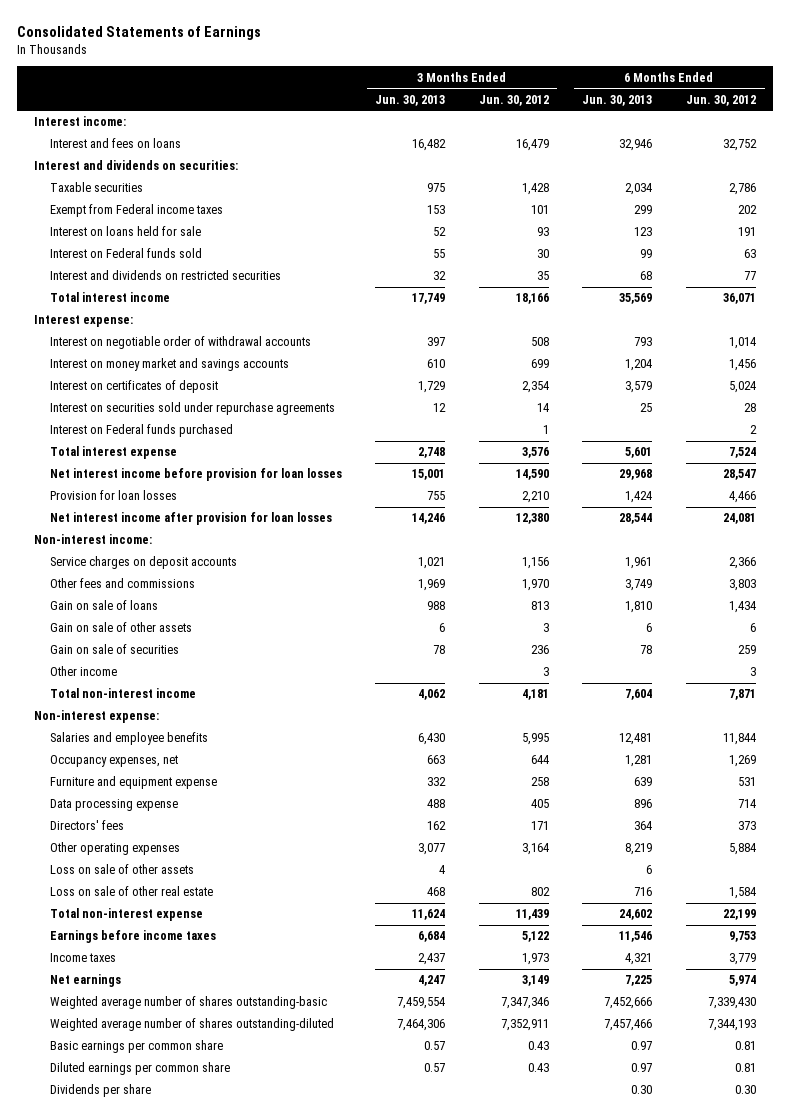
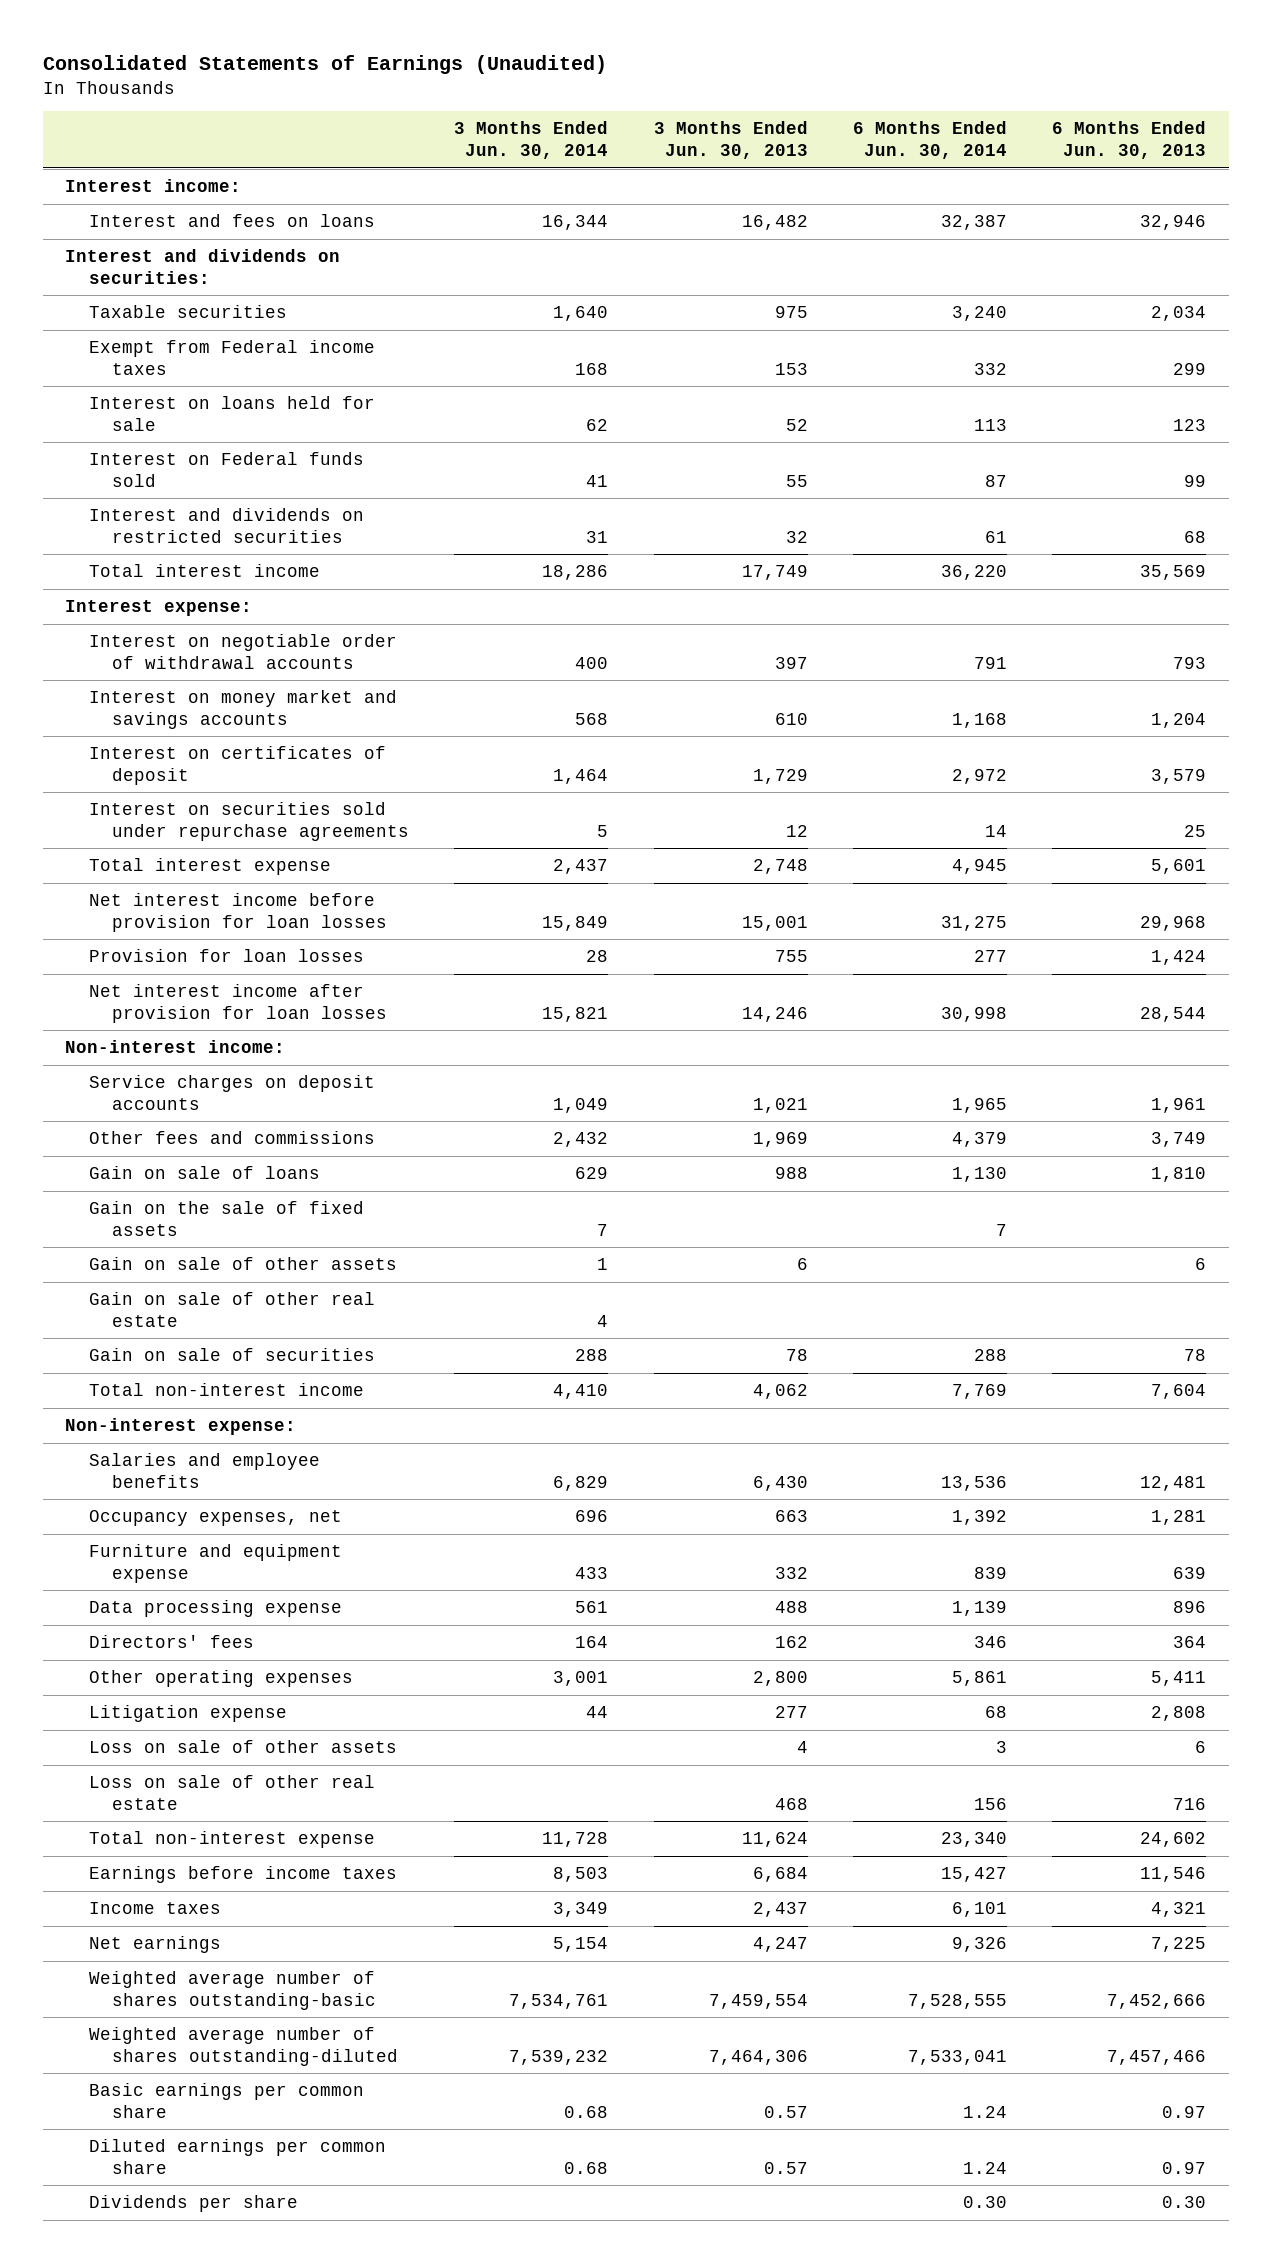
- Consolidated Statements of Earnings
+ Consolidated Statements of Earnings (Unaudited)
- | 3 Months Ended Jun. 30, 2013 | 3 Months Ended Jun. 30, 2012 | 6 Months Ended Jun. 30, 2013 | 6 Months Ended Jun. 30, 2012
+ | 3 Months Ended Jun. 30, 2014 | 3 Months Ended Jun. 30, 2013 | 6 Months Ended Jun. 30, 2014 | 6 Months Ended Jun. 30, 2013
- Interest on Federal funds purchased | | 1 | | 2
+ Gain on the sale of fixed assets | 7 | | 7 |
+ Gain on sale of other real estate | 4 | | |
- Other income | | 3 | | 3
- Other operating expenses | 3,077 | 3,164 | 8,219 | 5,884
+ Other operating expenses | 3,001 | 2,800 | 5,861 | 5,411
+ Litigation expense | 44 | 277 | 68 | 2,808

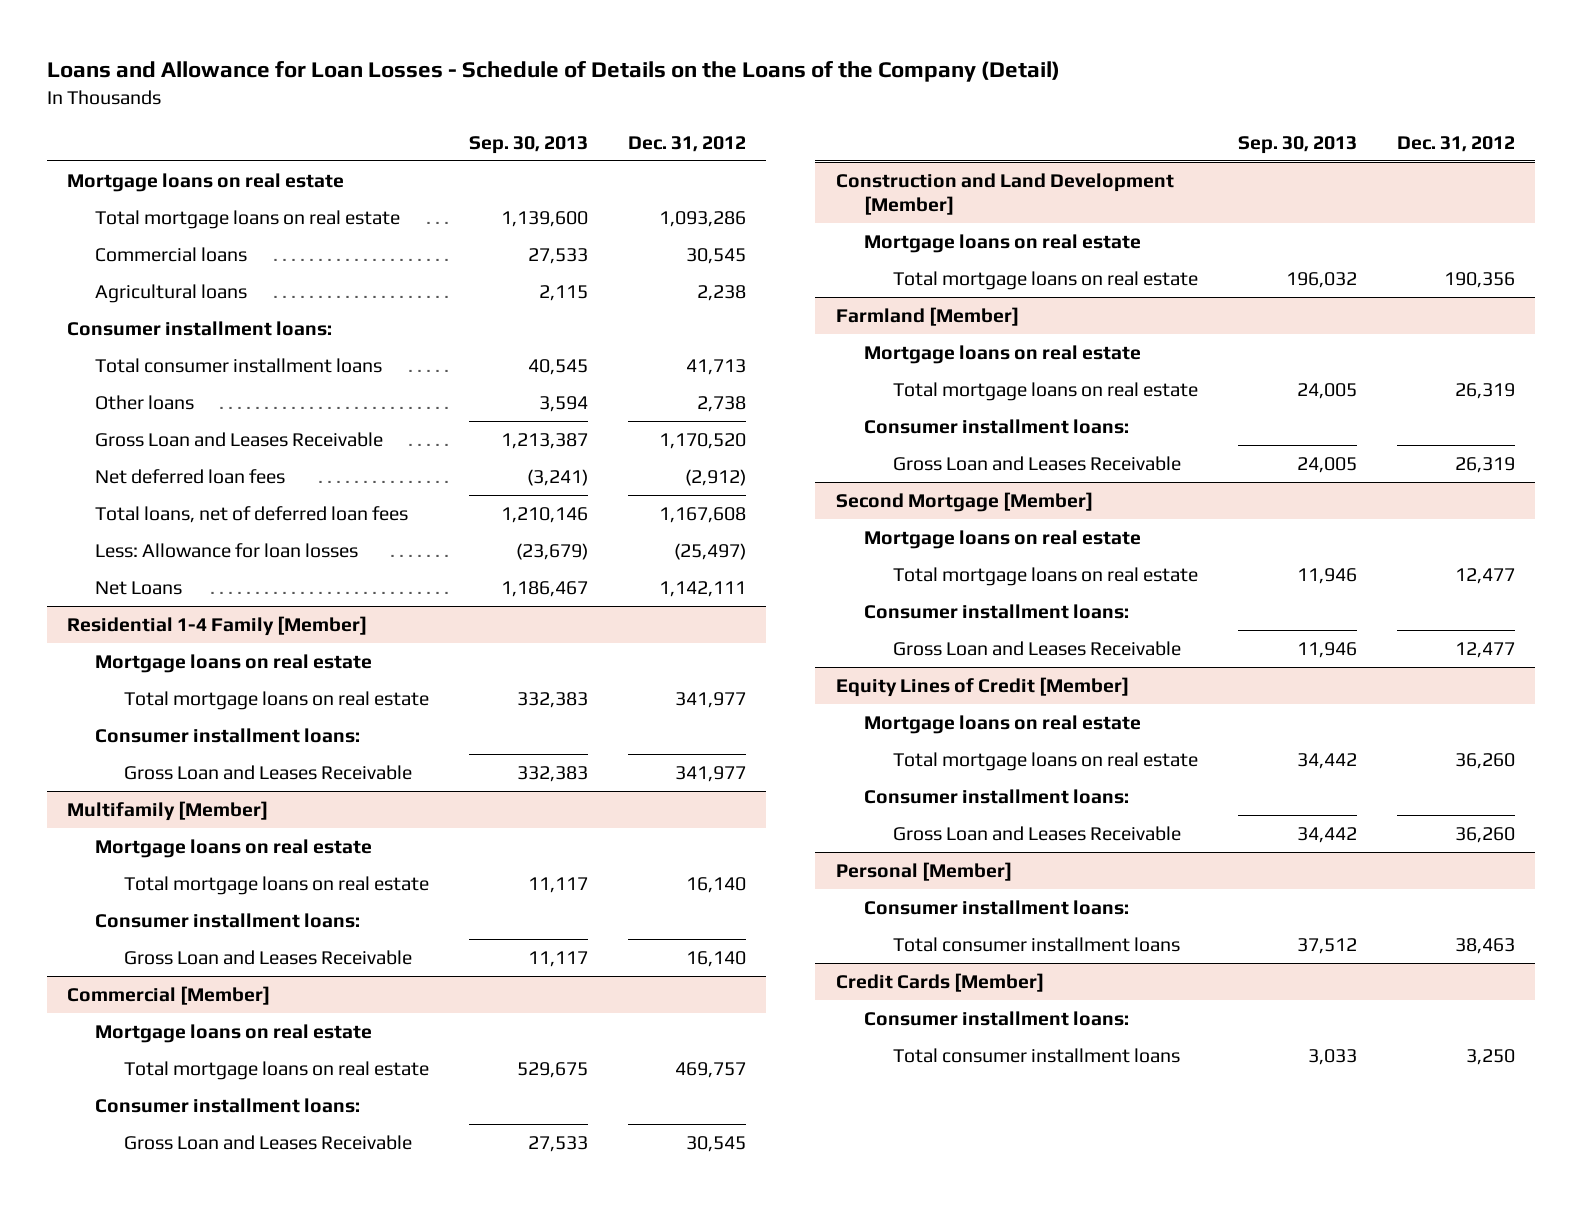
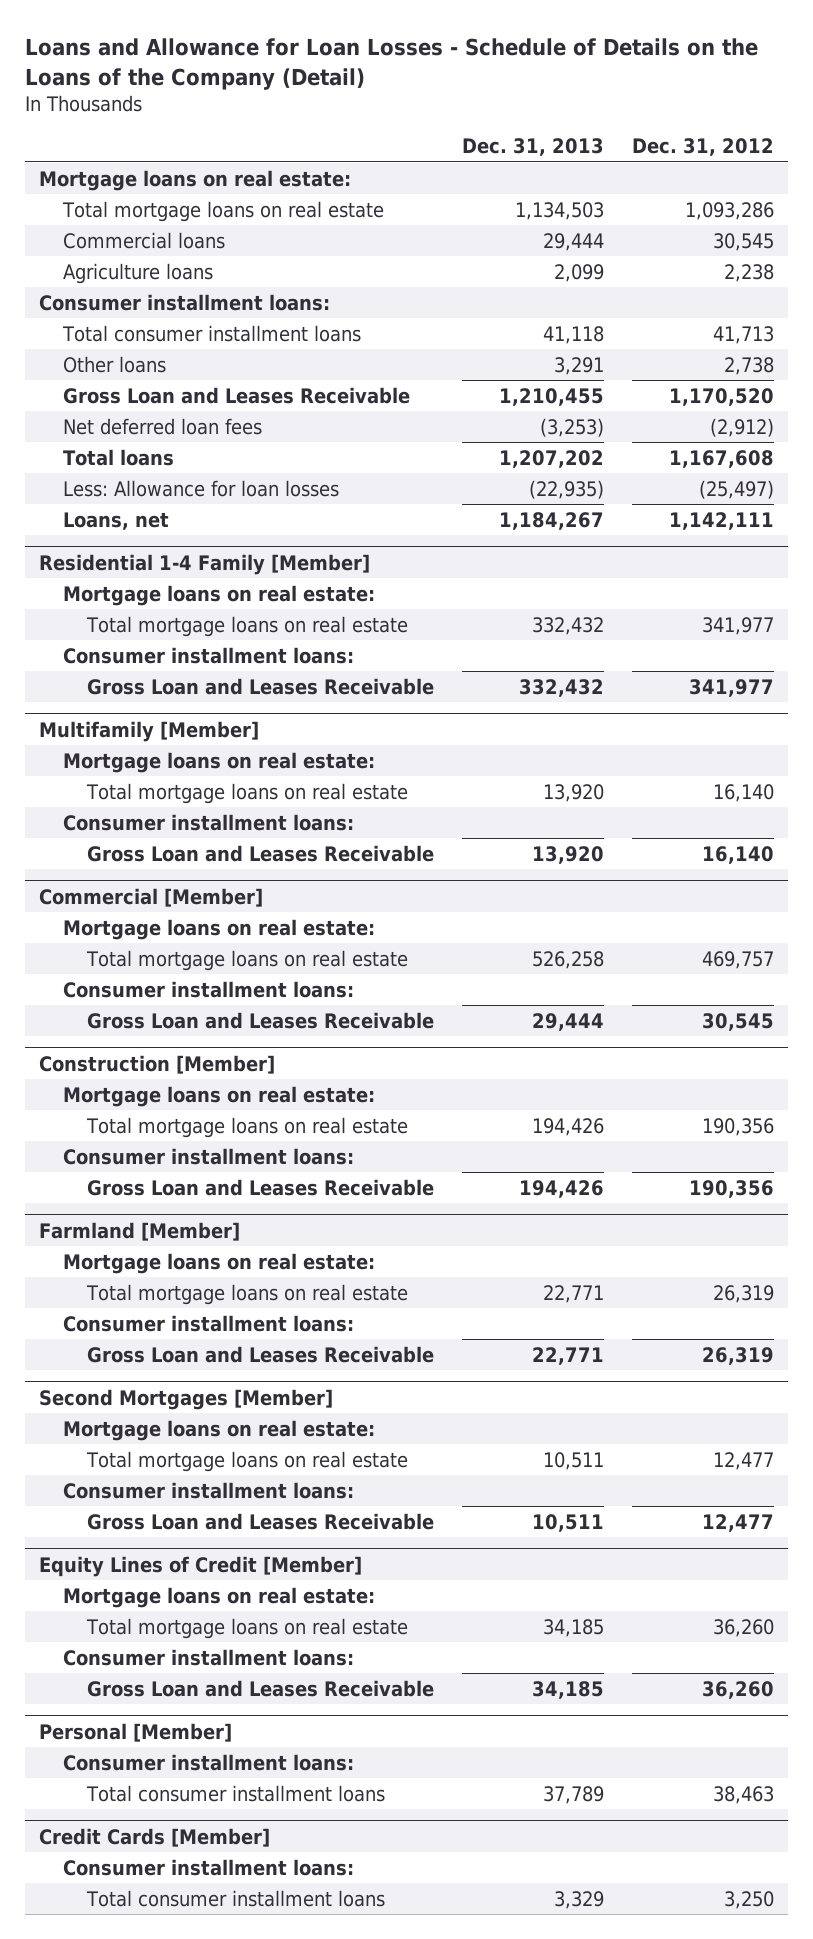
- | Sep. 30, 2013 | Dec. 31, 2012
+ | Dec. 31, 2013 | Dec. 31, 2012
- Mortgage loans on real estate
+ Mortgage loans on real estate:
- Agricultural loans | 2,115 | 2,238
+ Agriculture loans | 2,099 | 2,238
- Total loans, net of deferred loan fees | 1,210,146 | 1,167,608
+ Total loans | 1,207,202 | 1,167,608
- Net Loans | 1,186,467 | 1,142,111
+ Loans, net | 1,184,267 | 1,142,111
@ Residential 1-4 Family [Member]
- Mortgage loans on real estate
+ Mortgage loans on real estate:
@ Multifamily [Member]
- Mortgage loans on real estate
+ Mortgage loans on real estate:
@ Commercial [Member]
- Mortgage loans on real estate
+ Mortgage loans on real estate:
- Construction and Land Development [Member]
- Mortgage loans on real estate
+ Construction [Member]
+ Mortgage loans on real estate:
+ Consumer installment loans:
+ Gross Loan and Leases Receivable | 194,426 | 190,356
@ Farmland [Member]
- Mortgage loans on real estate
+ Mortgage loans on real estate:
- Second Mortgage [Member]
- Mortgage loans on real estate
+ Second Mortgages [Member]
+ Mortgage loans on real estate:
@ Equity Lines of Credit [Member]
- Mortgage loans on real estate
+ Mortgage loans on real estate:

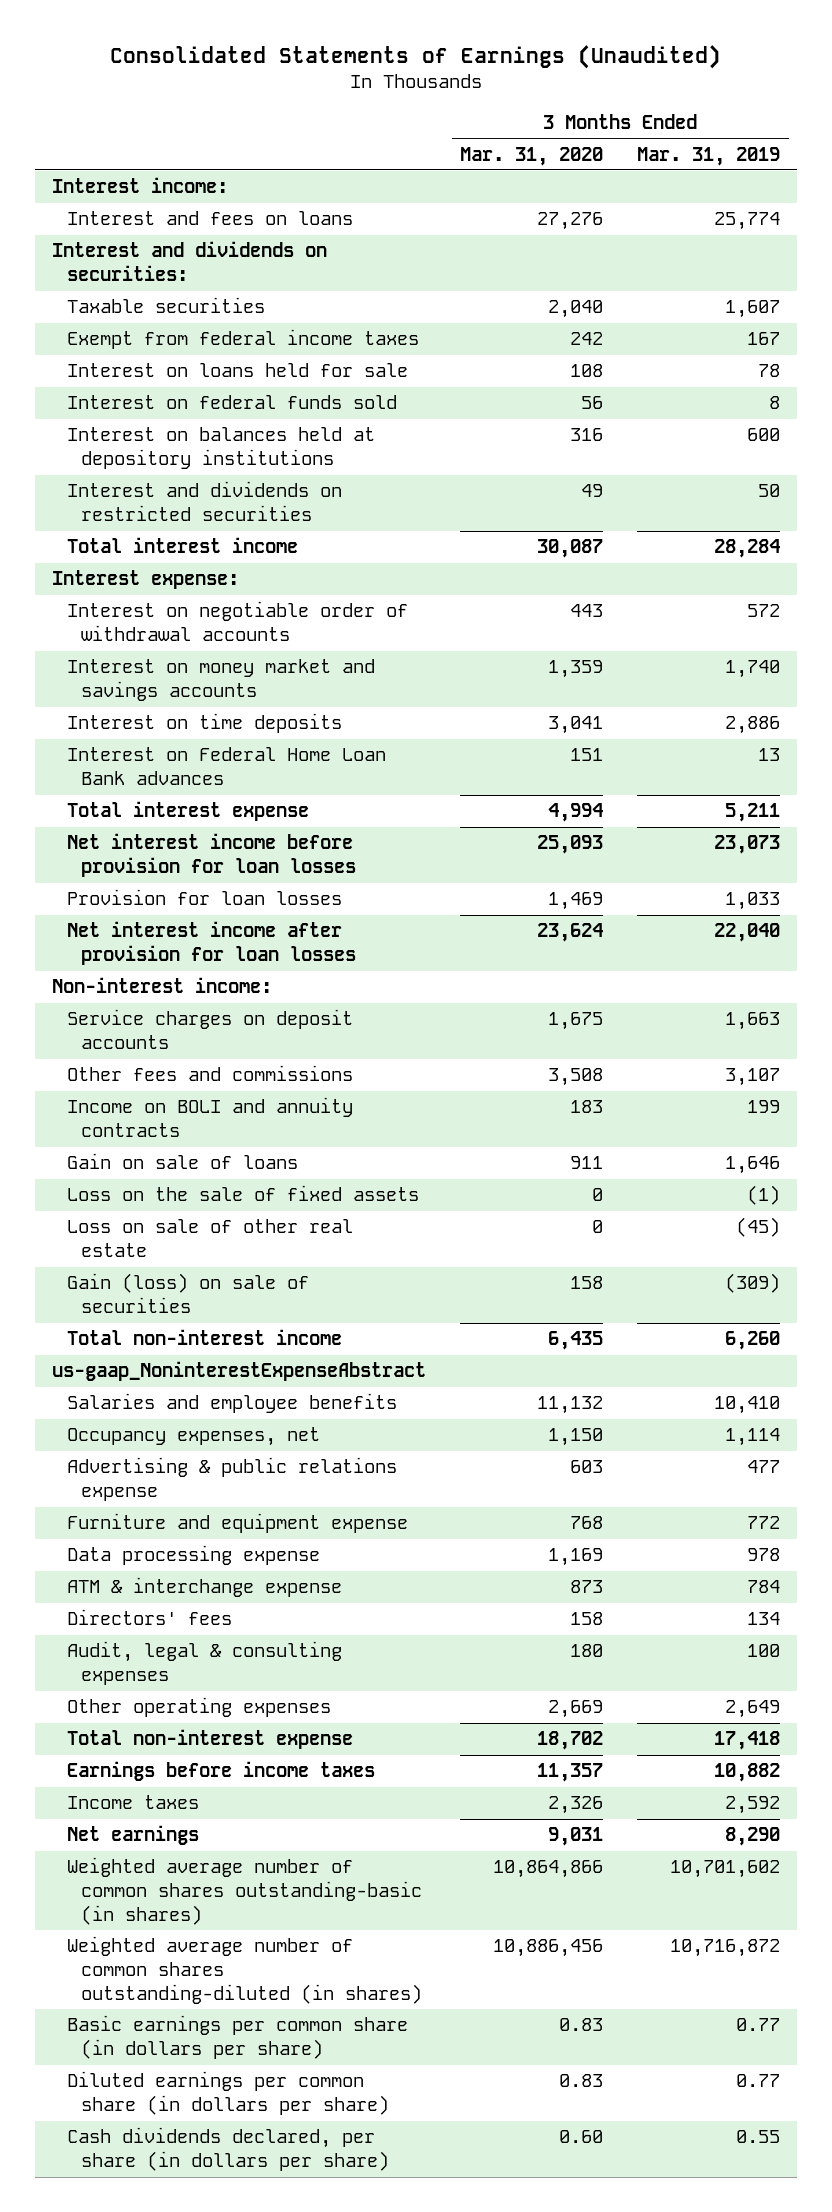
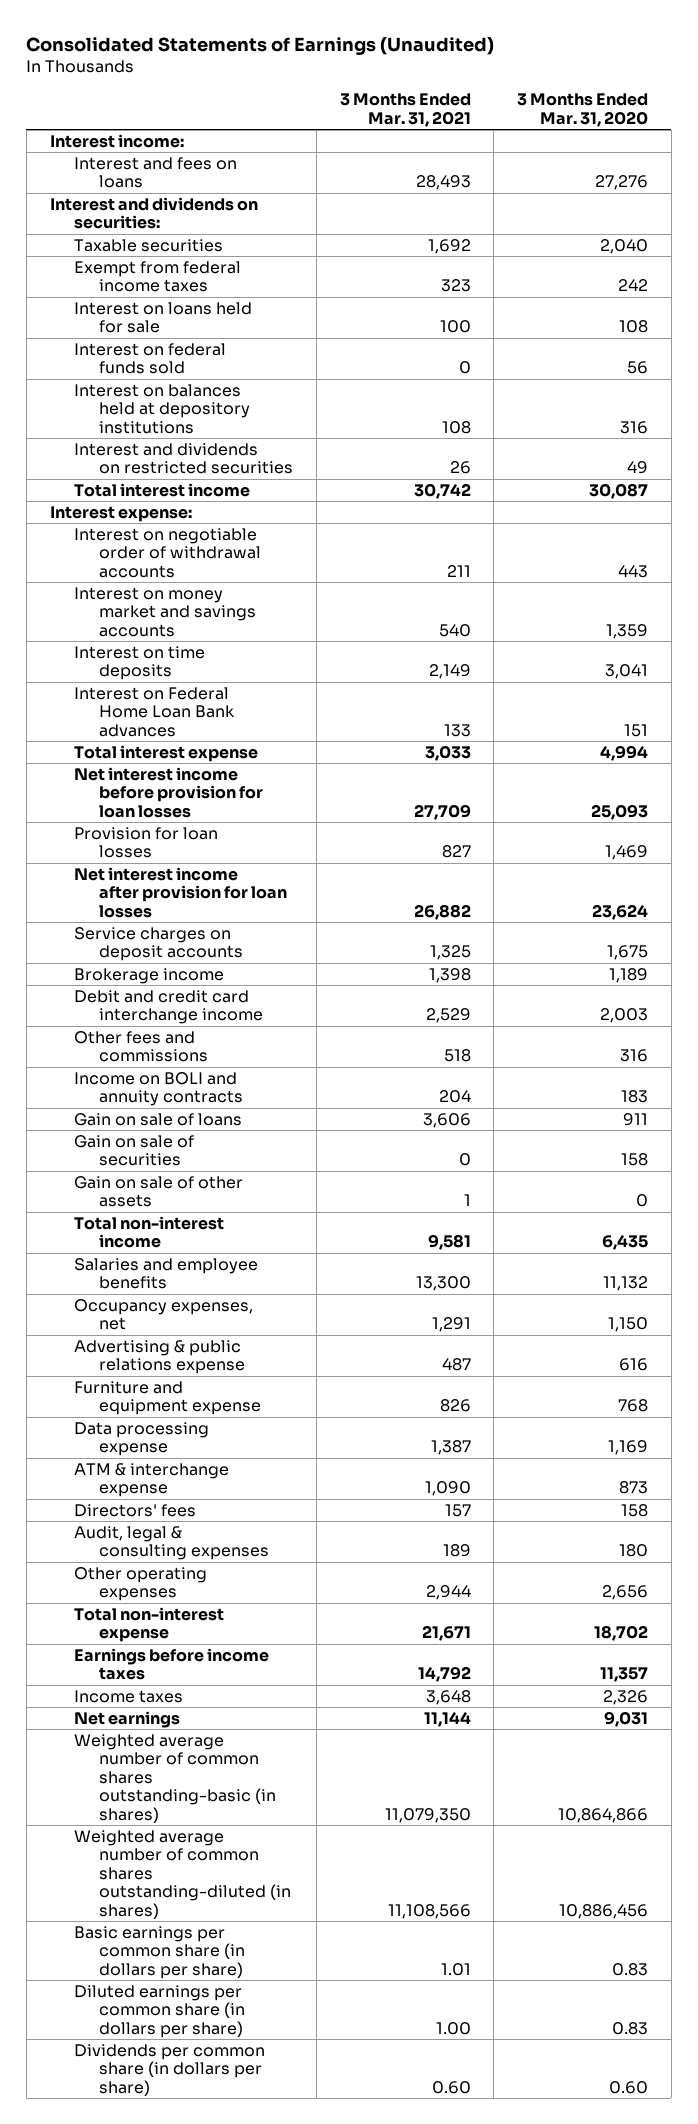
- | 3 Months Ended Mar. 31, 2020 | 3 Months Ended Mar. 31, 2019
+ | 3 Months Ended Mar. 31, 2021 | 3 Months Ended Mar. 31, 2020
- Non-interest income:
- Other fees and commissions | 3,508 | 3,107
+ Brokerage income | 1,398 | 1,189
+ Debit and credit card interchange income | 2,529 | 2,003
+ Other fees and commissions | 518 | 316
- Loss on the sale of fixed assets | 0 | (1)
- Loss on sale of other real estate | 0 | (45)
- Gain (loss) on sale of securities | 158 | (309)
+ Gain on sale of securities | 0 | 158
+ Gain on sale of other assets | 1 | 0
- us-gaap_NoninterestExpenseAbstract
- Advertising & public relations expense | 603 | 477
+ Advertising & public relations expense | 487 | 616
- Other operating expenses | 2,669 | 2,649
+ Other operating expenses | 2,944 | 2,656
- Cash dividends declared, per share (in dollars per share) | 0.60 | 0.55
+ Dividends per common share (in dollars per share) | 0.60 | 0.60

